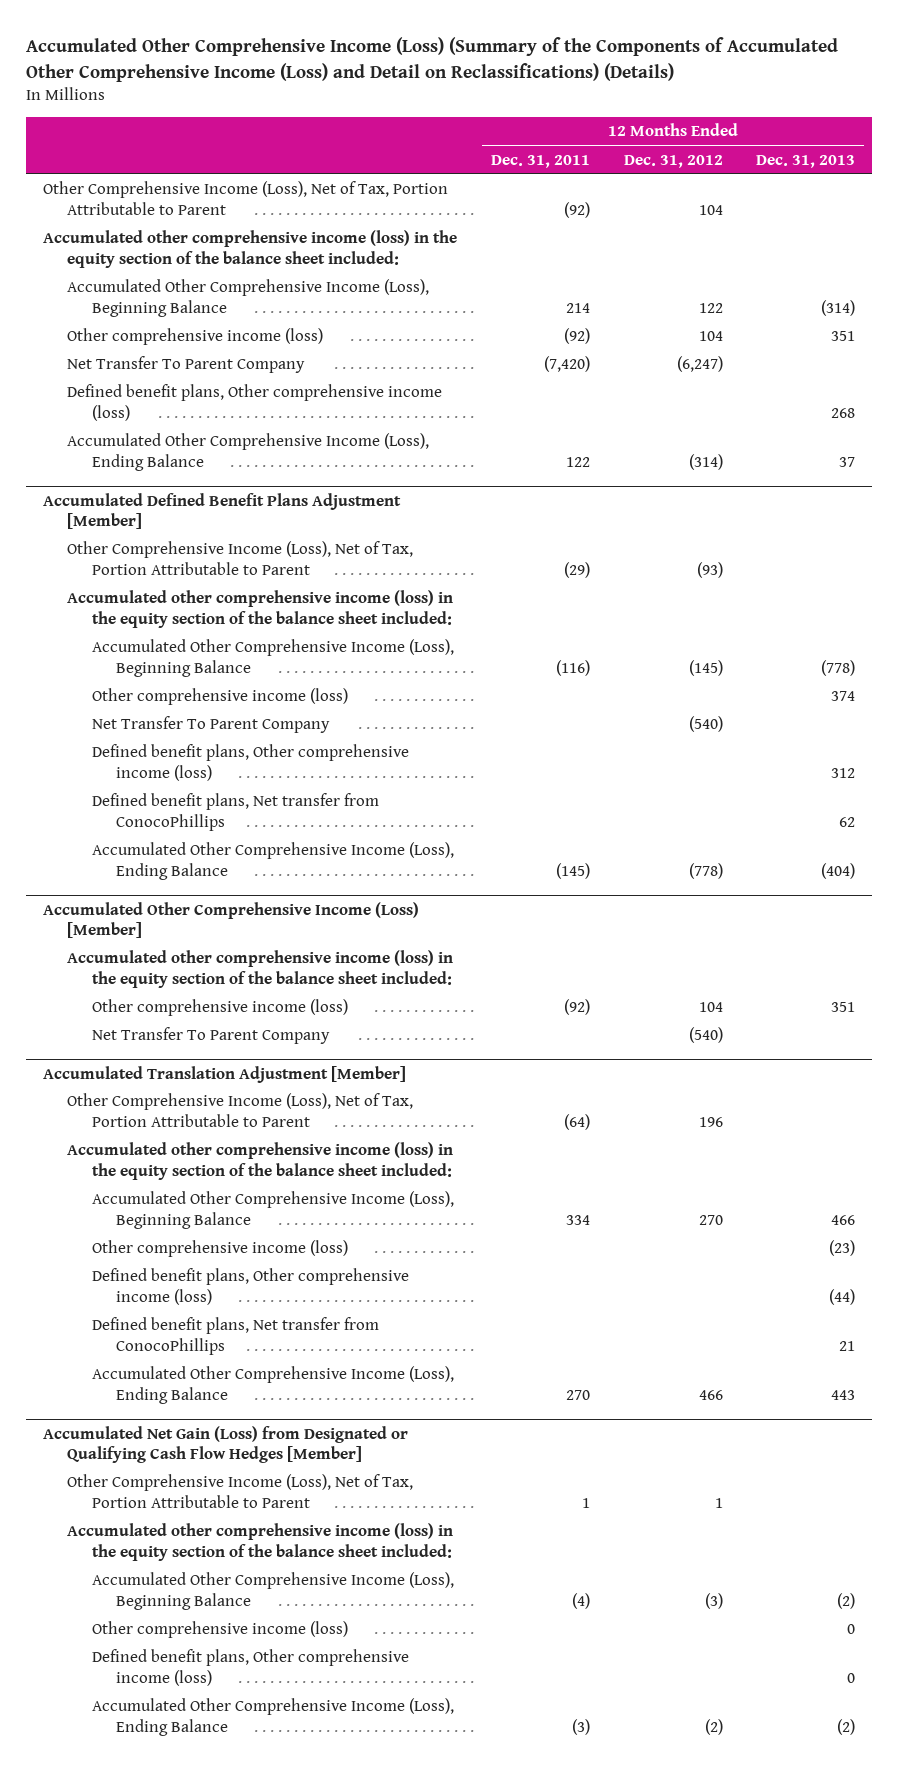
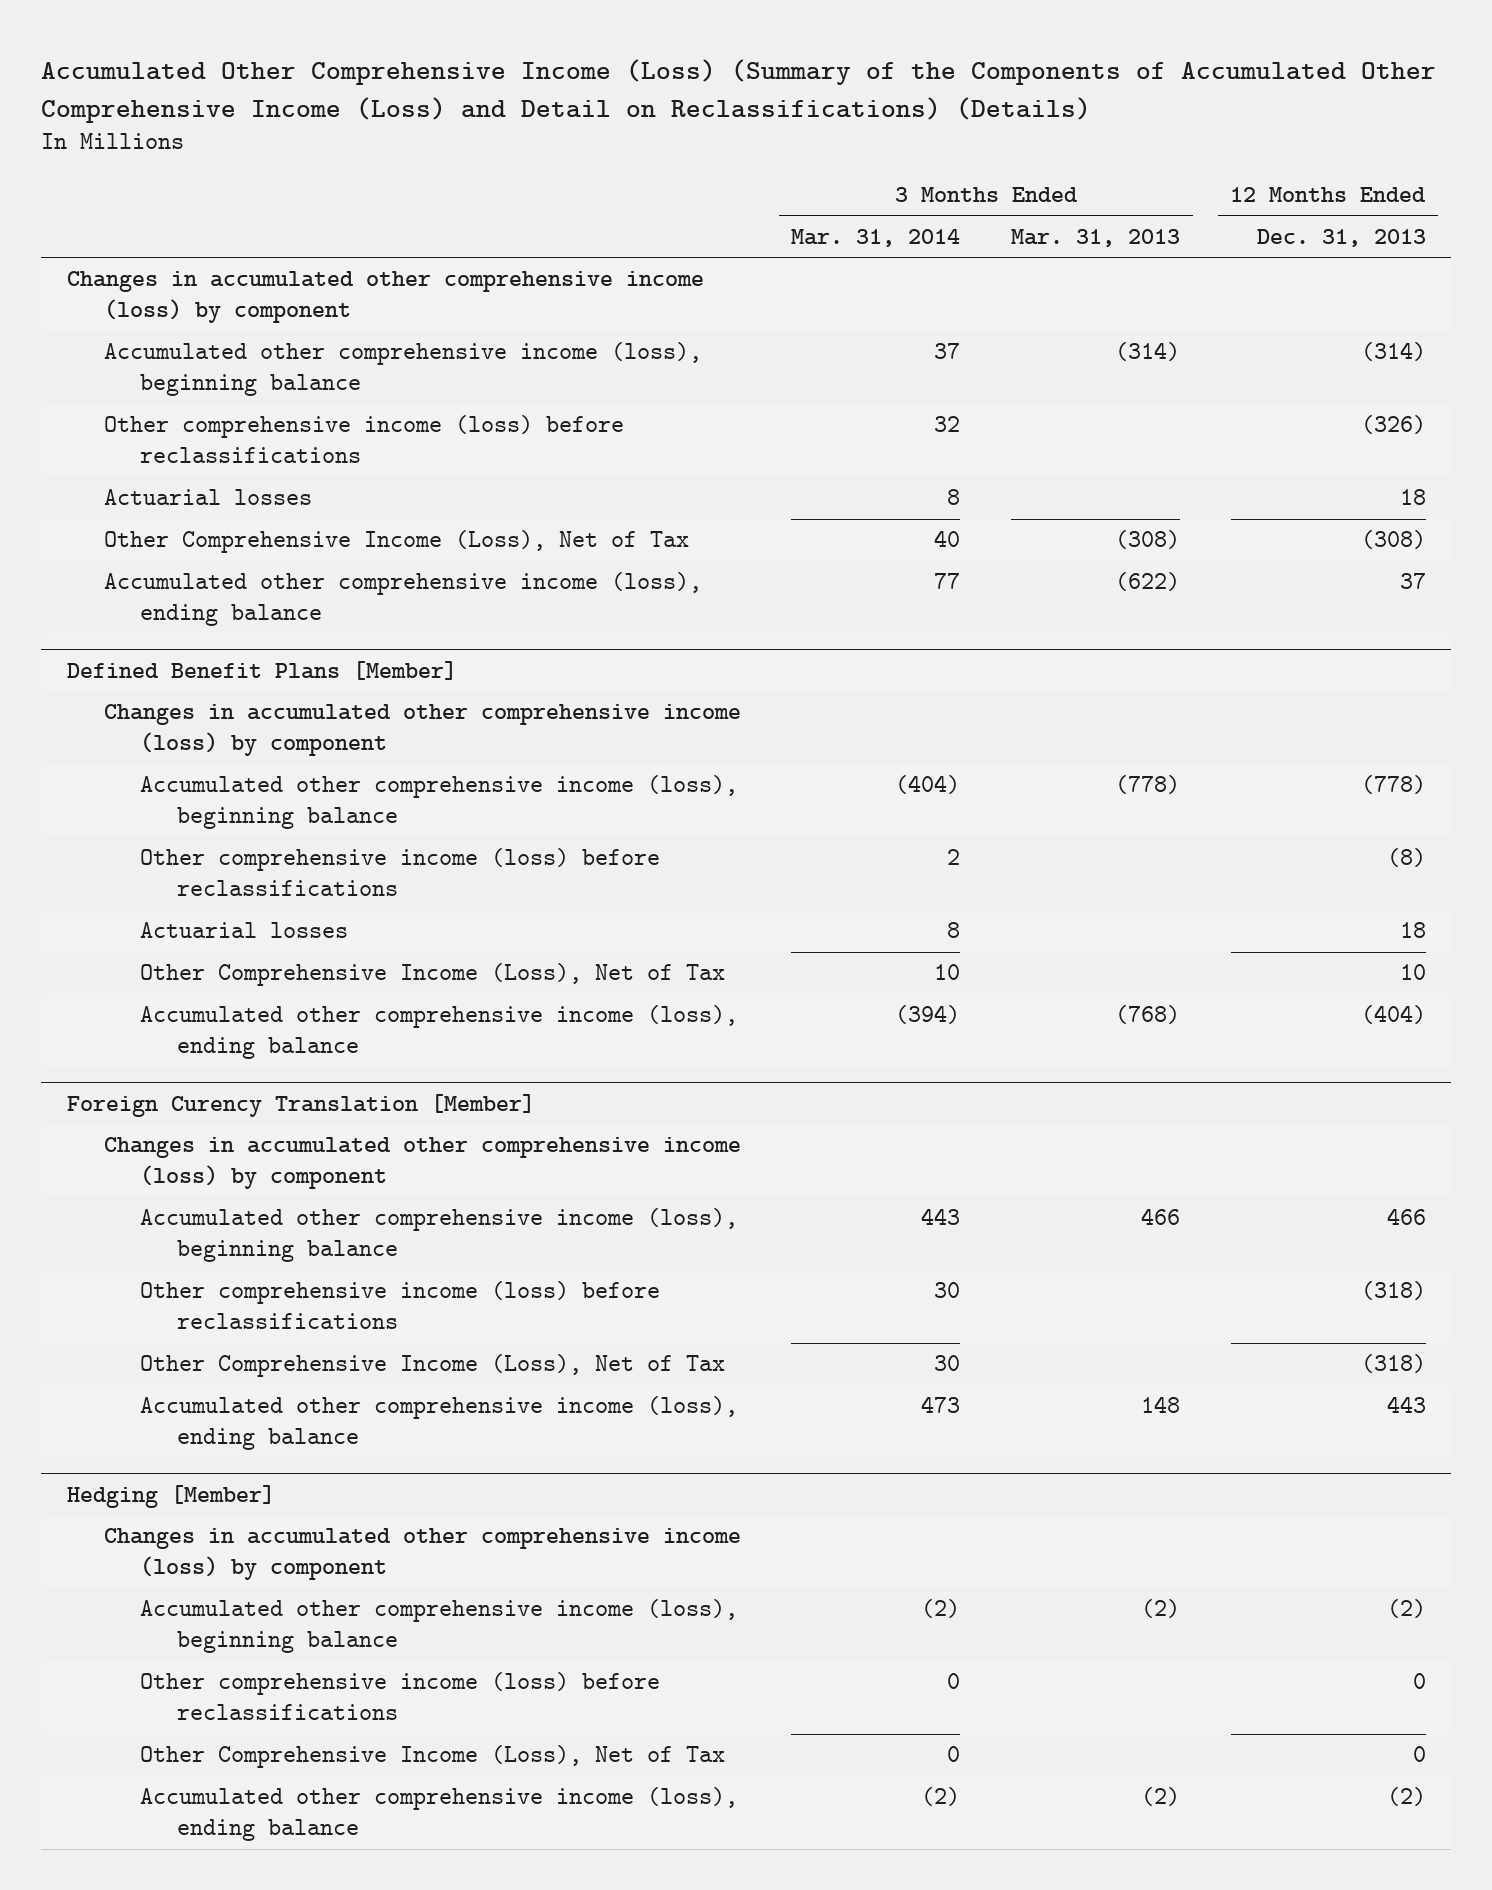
- | 12 Months Ended Dec. 31, 2011 | 12 Months Ended Dec. 31, 2012 | 12 Months Ended Dec. 31, 2013
+ | 3 Months Ended Mar. 31, 2014 | 3 Months Ended Mar. 31, 2013 | 12 Months Ended Dec. 31, 2013
- Other Comprehensive Income (Loss), Net of Tax, Portion Attributable to Parent | (92) | 104 |
- Accumulated other comprehensive income (loss) in the equity section of the balance sheet included:
- Accumulated Other Comprehensive Income (Loss), Beginning Balance | 214 | 122 | (314)
- Other comprehensive income (loss) | (92) | 104 | 351
- Net Transfer To Parent Company | (7,420) | (6,247) |
- Defined benefit plans, Other comprehensive income (loss) | | | 268
- Accumulated Other Comprehensive Income (Loss), Ending Balance | 122 | (314) | 37
- Accumulated Defined Benefit Plans Adjustment [Member]
- Other Comprehensive Income (Loss), Net of Tax, Portion Attributable to Parent | (29) | (93) |
- Accumulated other comprehensive income (loss) in the equity section of the balance sheet included:
- Accumulated Other Comprehensive Income (Loss), Beginning Balance | (116) | (145) | (778)
- Other comprehensive income (loss) | | | 374
- Net Transfer To Parent Company | | (540) |
- Defined benefit plans, Other comprehensive income (loss) | | | 312
- Defined benefit plans, Net transfer from ConocoPhillips | | | 62
- Accumulated Other Comprehensive Income (Loss), Ending Balance | (145) | (778) | (404)
- Accumulated Other Comprehensive Income (Loss) [Member]
- Accumulated other comprehensive income (loss) in the equity section of the balance sheet included:
- Other comprehensive income (loss) | (92) | 104 | 351
- Net Transfer To Parent Company | | (540) |
- Accumulated Translation Adjustment [Member]
- Other Comprehensive Income (Loss), Net of Tax, Portion Attributable to Parent | (64) | 196 |
- Accumulated other comprehensive income (loss) in the equity section of the balance sheet included:
- Accumulated Other Comprehensive Income (Loss), Beginning Balance | 334 | 270 | 466
- Other comprehensive income (loss) | | | (23)
- Defined benefit plans, Other comprehensive income (loss) | | | (44)
- Defined benefit plans, Net transfer from ConocoPhillips | | | 21
- Accumulated Other Comprehensive Income (Loss), Ending Balance | 270 | 466 | 443
- Accumulated Net Gain (Loss) from Designated or Qualifying Cash Flow Hedges [Member]
- Other Comprehensive Income (Loss), Net of Tax, Portion Attributable to Parent | 1 | 1 |
- Accumulated other comprehensive income (loss) in the equity section of the balance sheet included:
- Accumulated Other Comprehensive Income (Loss), Beginning Balance | (4) | (3) | (2)
- Other comprehensive income (loss) | | | 0
- Defined benefit plans, Other comprehensive income (loss) | | | 0
- Accumulated Other Comprehensive Income (Loss), Ending Balance | (3) | (2) | (2)
+ Changes in accumulated other comprehensive income (loss) by component
+ Accumulated other comprehensive income (loss), beginning balance | 37 | (314) | (314)
+ Other comprehensive income (loss) before reclassifications | 32 | | (326)
+ Actuarial losses | 8 | | 18
+ Other Comprehensive Income (Loss), Net of Tax | 40 | (308) | (308)
+ Accumulated other comprehensive income (loss), ending balance | 77 | (622) | 37
+ Defined Benefit Plans [Member]
+ Changes in accumulated other comprehensive income (loss) by component
+ Accumulated other comprehensive income (loss), beginning balance | (404) | (778) | (778)
+ Other comprehensive income (loss) before reclassifications | 2 | | (8)
+ Actuarial losses | 8 | | 18
+ Other Comprehensive Income (Loss), Net of Tax | 10 | | 10
+ Accumulated other comprehensive income (loss), ending balance | (394) | (768) | (404)
+ Foreign Curency Translation [Member]
+ Changes in accumulated other comprehensive income (loss) by component
+ Accumulated other comprehensive income (loss), beginning balance | 443 | 466 | 466
+ Other comprehensive income (loss) before reclassifications | 30 | | (318)
+ Other Comprehensive Income (Loss), Net of Tax | 30 | | (318)
+ Accumulated other comprehensive income (loss), ending balance | 473 | 148 | 443
+ Hedging [Member]
+ Changes in accumulated other comprehensive income (loss) by component
+ Accumulated other comprehensive income (loss), beginning balance | (2) | (2) | (2)
+ Other comprehensive income (loss) before reclassifications | 0 | | 0
+ Other Comprehensive Income (Loss), Net of Tax | 0 | | 0
+ Accumulated other comprehensive income (loss), ending balance | (2) | (2) | (2)

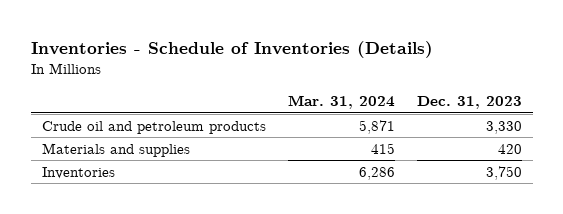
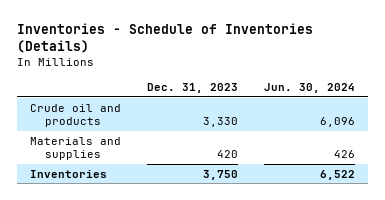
- | Mar. 31, 2024 | Dec. 31, 2023
+ | Dec. 31, 2023 | Jun. 30, 2024
- Crude oil and petroleum products | 5,871 | 3,330
+ Crude oil and products | 3,330 | 6,096

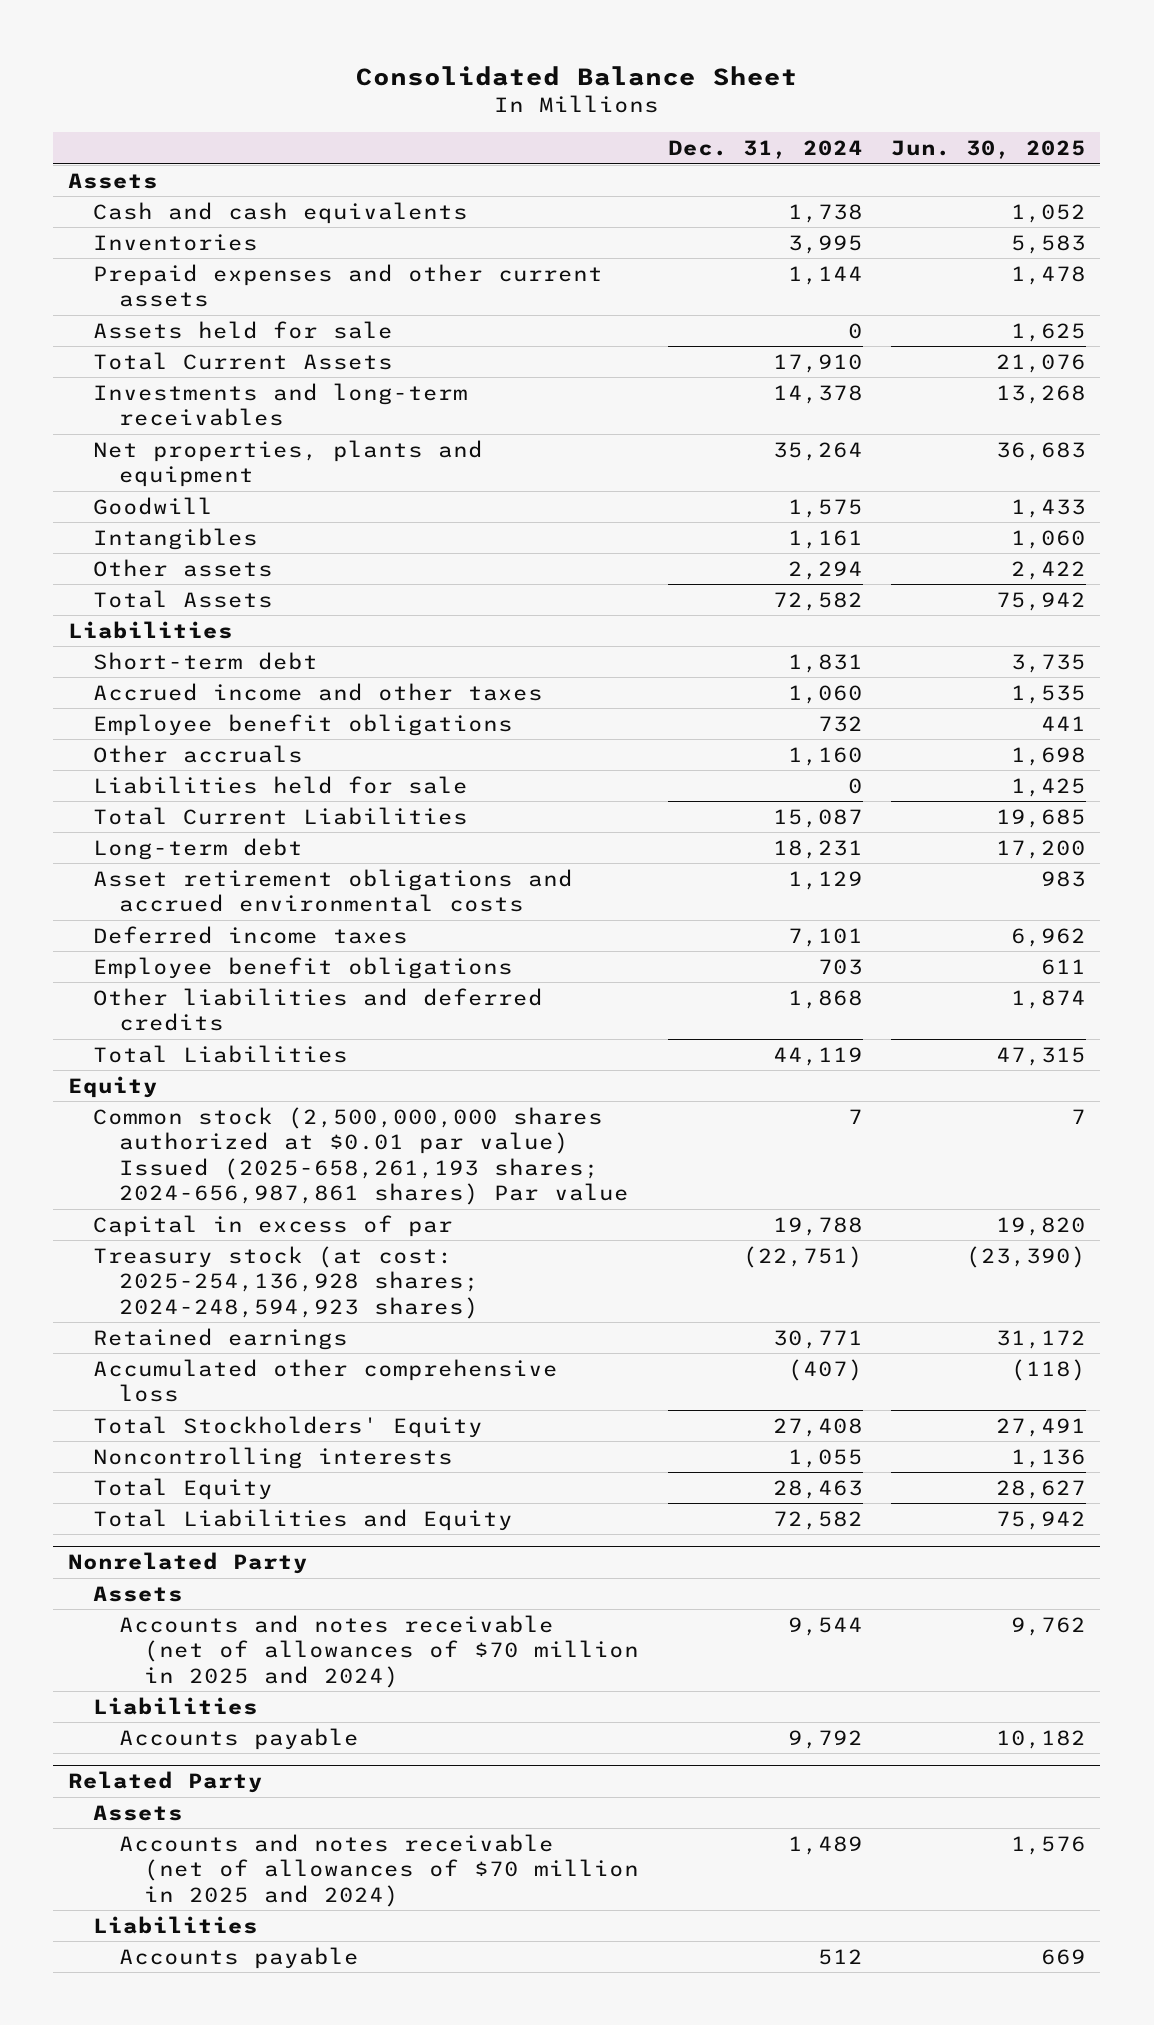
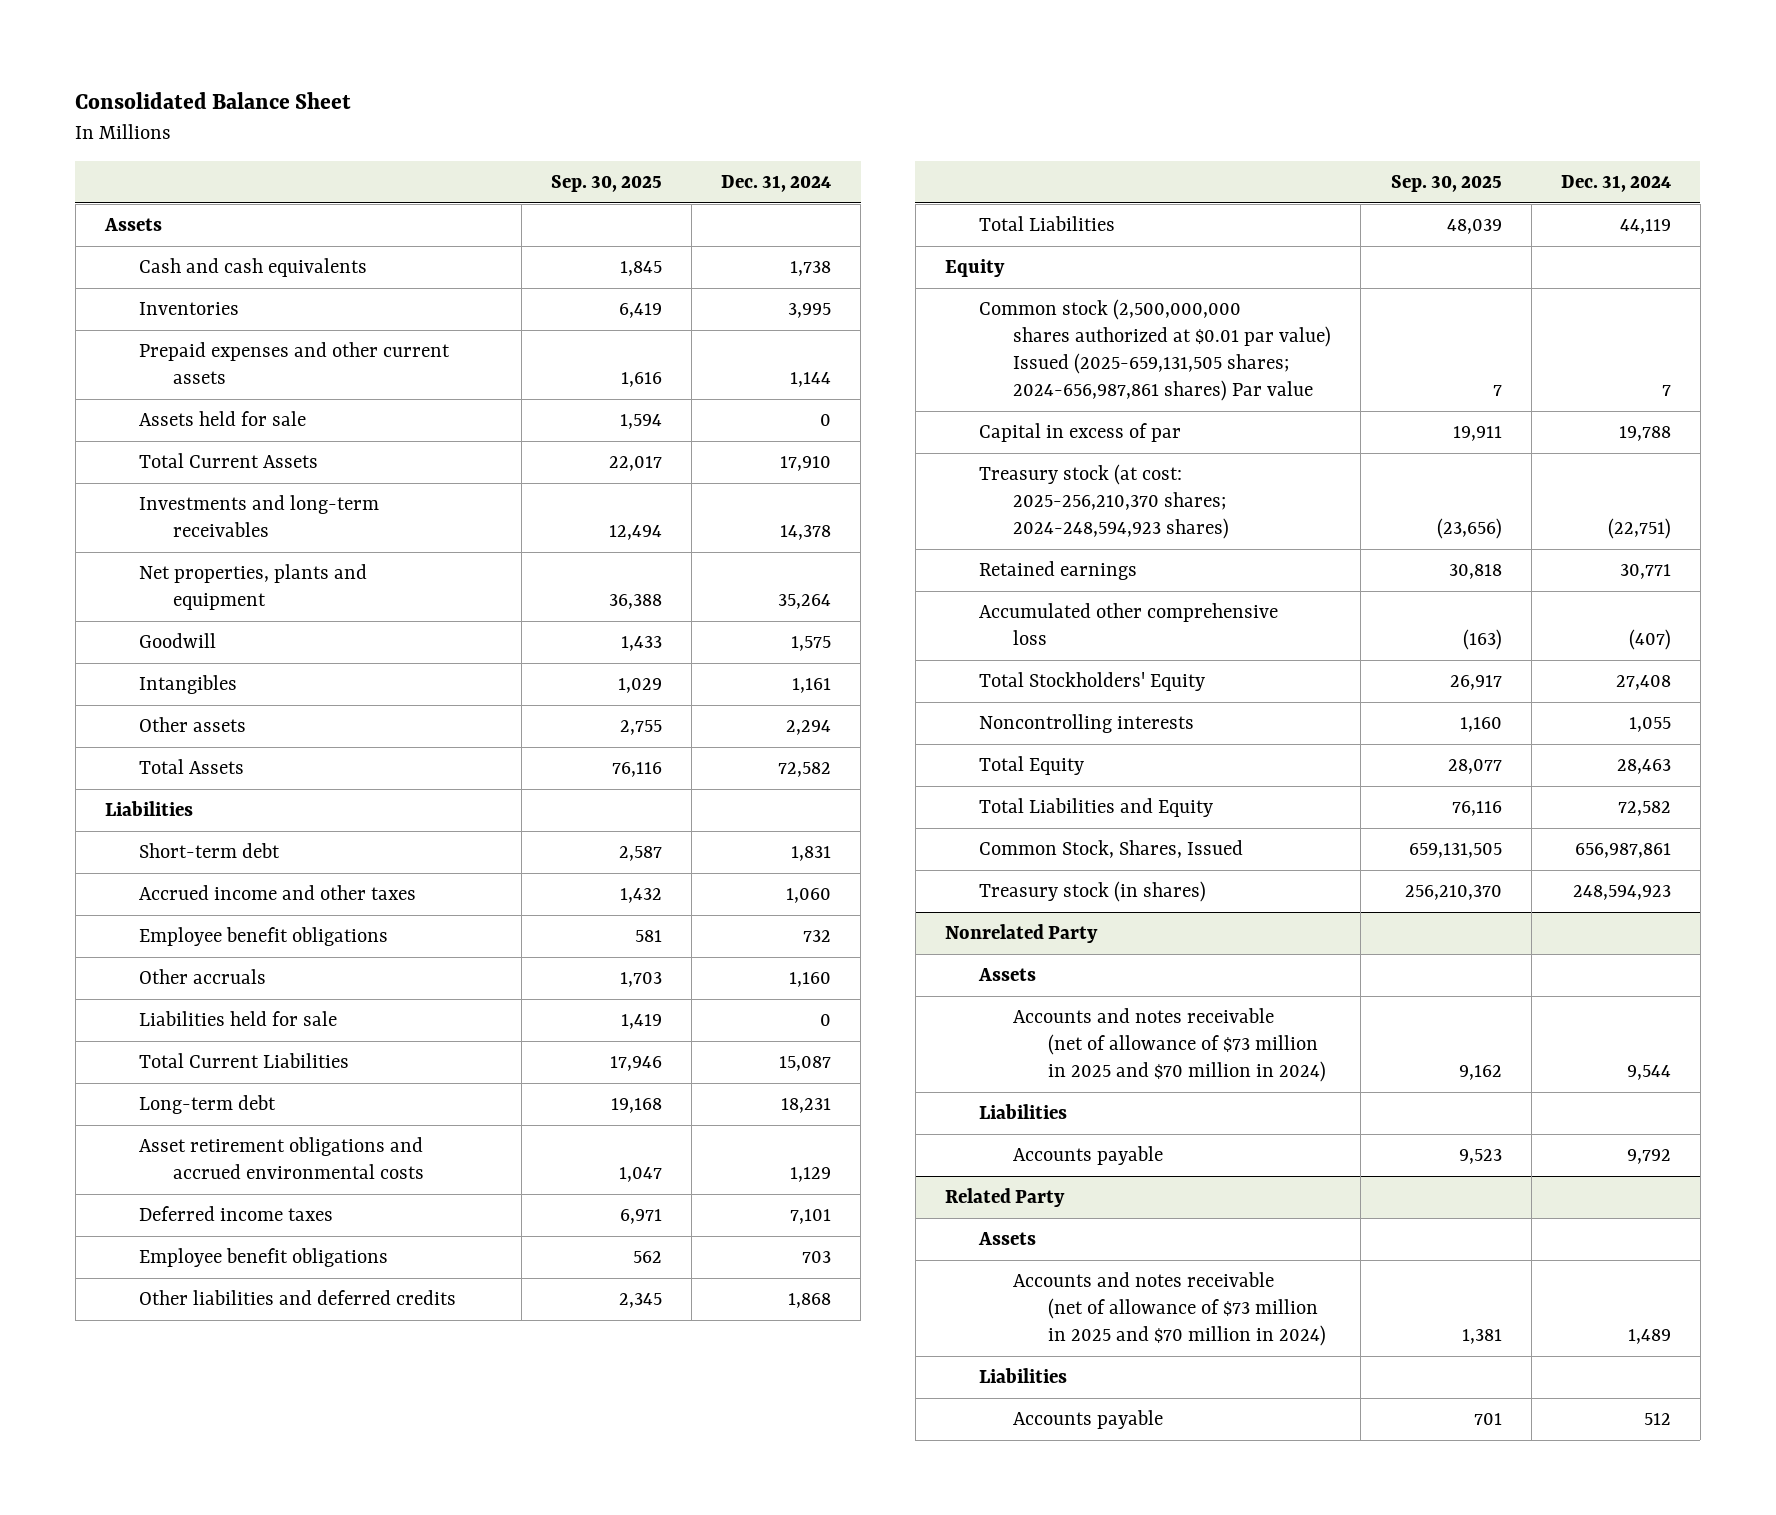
- | Dec. 31, 2024 | Jun. 30, 2025
+ | Sep. 30, 2025 | Dec. 31, 2024
- Common stock (2,500,000,000 shares authorized at $0.01 par value) Issued (2025-658,261,193 shares; 2024-656,987,861 shares) Par value | 7 | 7
+ Common stock (2,500,000,000 shares authorized at $0.01 par value) Issued (2025-659,131,505 shares; 2024-656,987,861 shares) Par value | 7 | 7
- Treasury stock (at cost: 2025-254,136,928 shares; 2024-248,594,923 shares) | (22,751) | (23,390)
+ Treasury stock (at cost: 2025-256,210,370 shares; 2024-248,594,923 shares) | (23,656) | (22,751)
+ Common Stock, Shares, Issued | 659,131,505 | 656,987,861
+ Treasury stock (in shares) | 256,210,370 | 248,594,923
@ Nonrelated Party
- Accounts and notes receivable (net of allowances of $70 million in 2025 and 2024) | 9,544 | 9,762
+ Accounts and notes receivable (net of allowance of $73 million in 2025 and $70 million in 2024) | 9,162 | 9,544
@ Related Party
- Accounts and notes receivable (net of allowances of $70 million in 2025 and 2024) | 1,489 | 1,576
+ Accounts and notes receivable (net of allowance of $73 million in 2025 and $70 million in 2024) | 1,381 | 1,489

